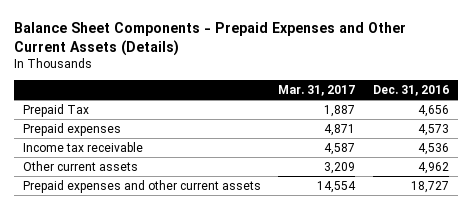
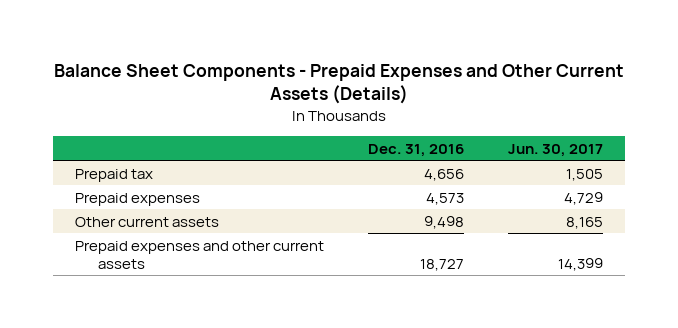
- | Mar. 31, 2017 | Dec. 31, 2016
+ | Dec. 31, 2016 | Jun. 30, 2017
- Prepaid Tax | 1,887 | 4,656
+ Prepaid tax | 4,656 | 1,505
- Income tax receivable | 4,587 | 4,536
- Other current assets | 3,209 | 4,962
+ Other current assets | 9,498 | 8,165

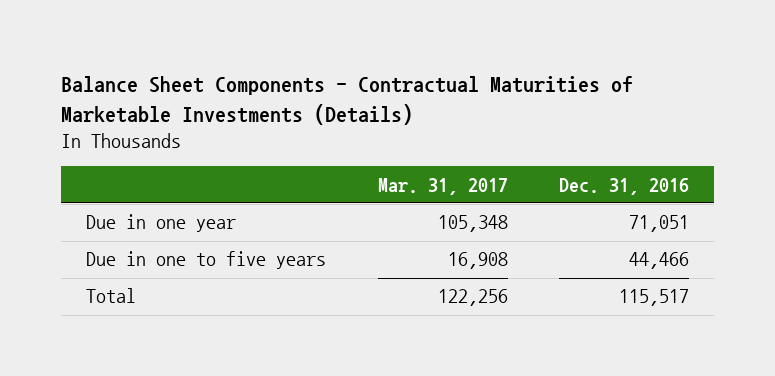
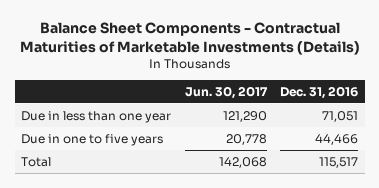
- | Mar. 31, 2017 | Dec. 31, 2016
+ | Jun. 30, 2017 | Dec. 31, 2016
- Due in one year | 105,348 | 71,051
+ Due in less than one year | 121,290 | 71,051

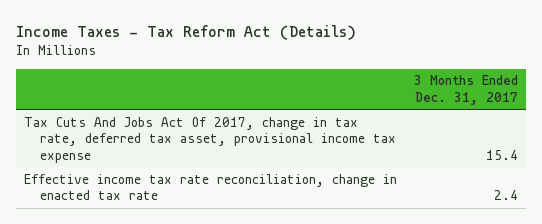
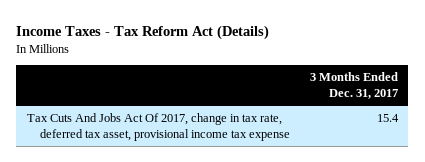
- Effective income tax rate reconciliation, change in enacted tax rate | 2.4

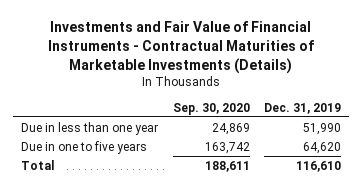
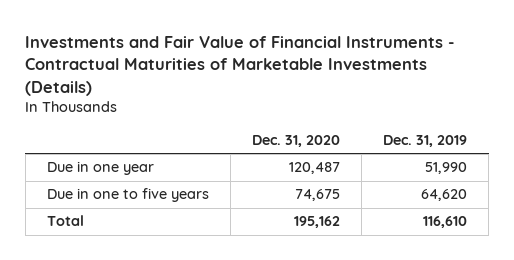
- | Sep. 30, 2020 | Dec. 31, 2019
+ | Dec. 31, 2020 | Dec. 31, 2019
- Due in less than one year | 24,869 | 51,990
+ Due in one year | 120,487 | 51,990

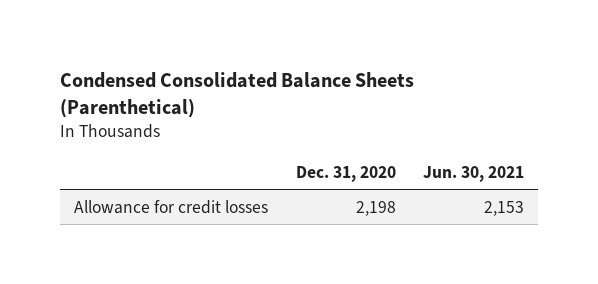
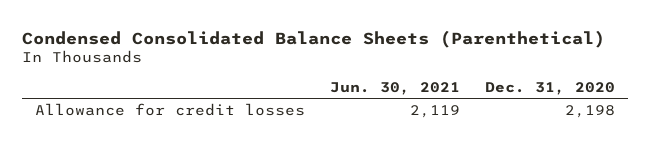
- | Dec. 31, 2020 | Jun. 30, 2021
+ | Jun. 30, 2021 | Dec. 31, 2020
- Allowance for credit losses | 2,198 | 2,153
+ Allowance for credit losses | 2,119 | 2,198

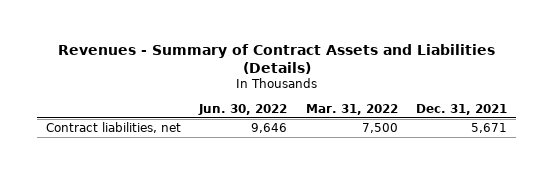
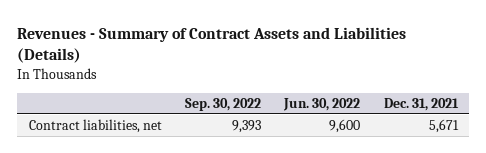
- | Jun. 30, 2022 | Mar. 31, 2022 | Dec. 31, 2021
+ | Sep. 30, 2022 | Jun. 30, 2022 | Dec. 31, 2021
- Contract liabilities, net | 9,646 | 7,500 | 5,671
+ Contract liabilities, net | 9,393 | 9,600 | 5,671

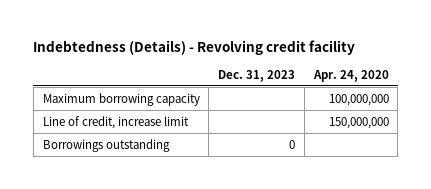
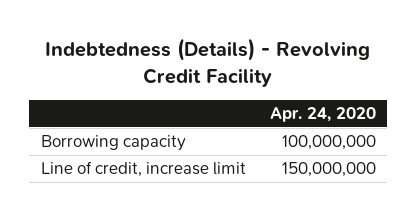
- Indebtedness (Details) - Revolving credit facility
+ Indebtedness (Details) - Revolving Credit Facility
- | Dec. 31, 2023 | Apr. 24, 2020
+ | Apr. 24, 2020
- Maximum borrowing capacity | | 100,000,000
+ Borrowing capacity | 100,000,000
- Borrowings outstanding | 0 |

